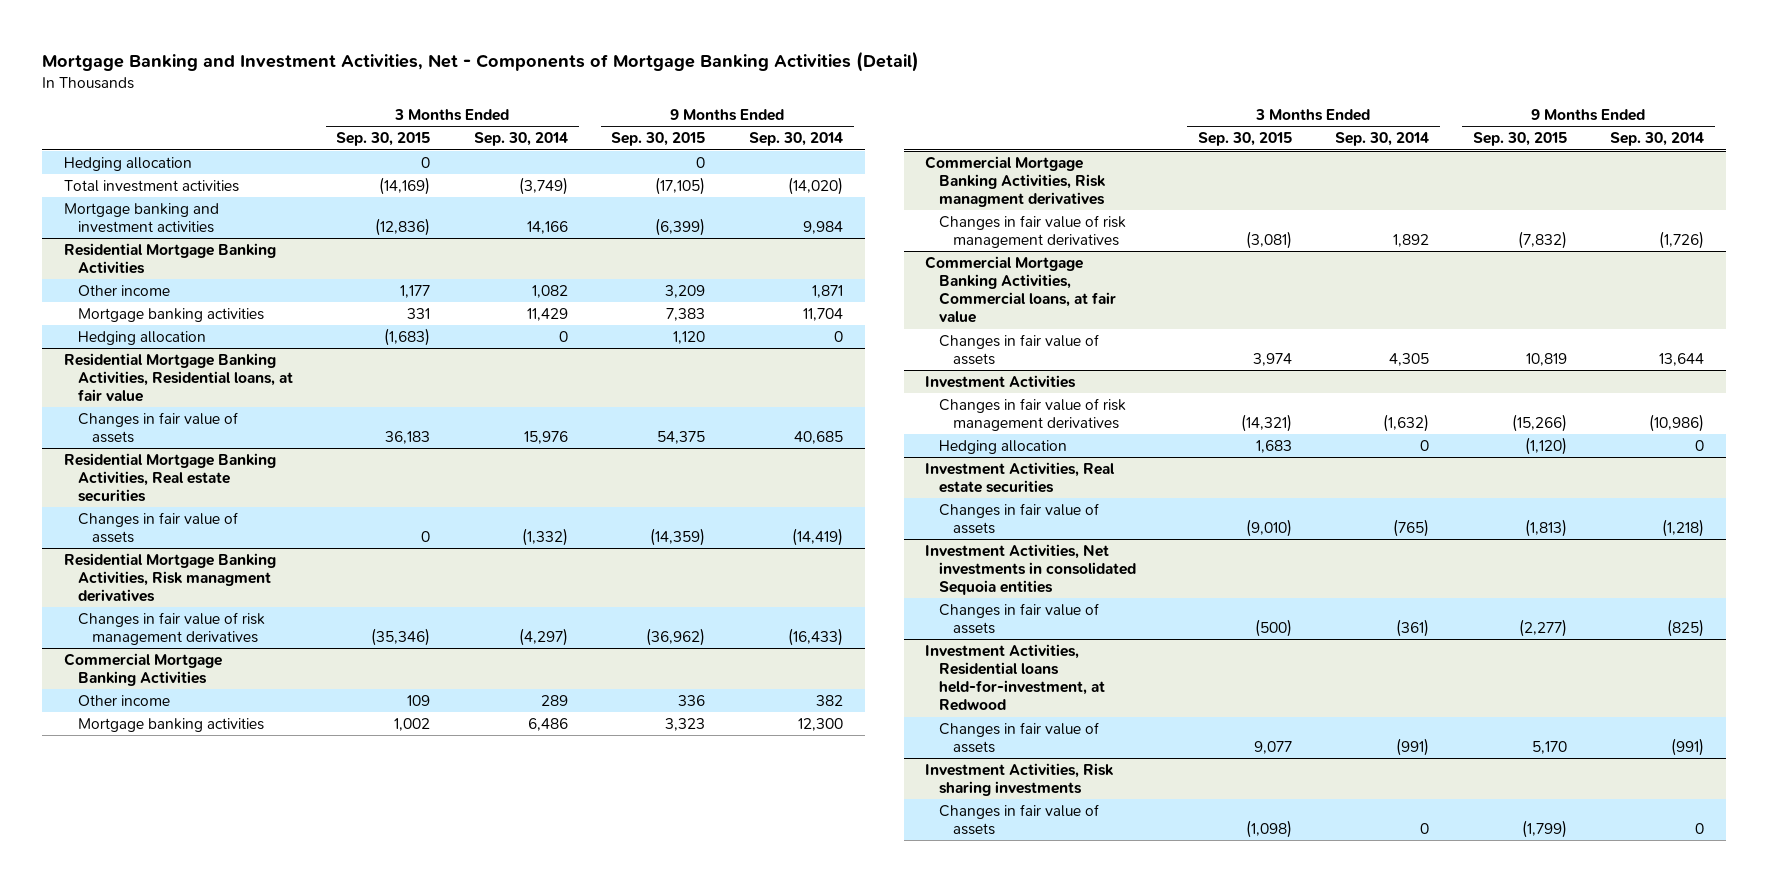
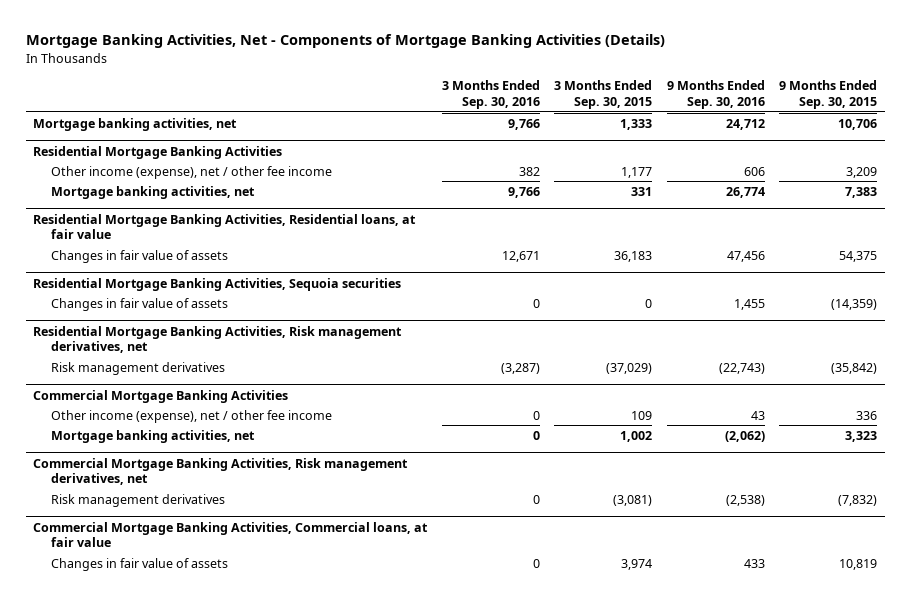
- Mortgage Banking and Investment Activities, Net - Components of Mortgage Banking Activities (Detail)
+ Mortgage Banking Activities, Net - Components of Mortgage Banking Activities (Details)
- | 3 Months Ended Sep. 30, 2015 | 3 Months Ended Sep. 30, 2014 | 9 Months Ended Sep. 30, 2015 | 9 Months Ended Sep. 30, 2014
+ | 3 Months Ended Sep. 30, 2016 | 3 Months Ended Sep. 30, 2015 | 9 Months Ended Sep. 30, 2016 | 9 Months Ended Sep. 30, 2015
- Hedging allocation | 0 | | 0 |
- Total investment activities | (14,169) | (3,749) | (17,105) | (14,020)
- Mortgage banking and investment activities | (12,836) | 14,166 | (6,399) | 9,984
+ Mortgage banking activities, net | 9,766 | 1,333 | 24,712 | 10,706
@ Residential Mortgage Banking Activities
- Other income | 1,177 | 1,082 | 3,209 | 1,871
- Mortgage banking activities | 331 | 11,429 | 7,383 | 11,704
- Hedging allocation | (1,683) | 0 | 1,120 | 0
+ Other income (expense), net / other fee income | 382 | 1,177 | 606 | 3,209
+ Mortgage banking activities, net | 9,766 | 331 | 26,774 | 7,383
- Residential Mortgage Banking Activities, Real estate securities
+ Residential Mortgage Banking Activities, Sequoia securities
- Residential Mortgage Banking Activities, Risk managment derivatives
- Changes in fair value of risk management derivatives | (35,346) | (4,297) | (36,962) | (16,433)
+ Residential Mortgage Banking Activities, Risk management derivatives, net
+ Risk management derivatives | (3,287) | (37,029) | (22,743) | (35,842)
@ Commercial Mortgage Banking Activities
- Other income | 109 | 289 | 336 | 382
- Mortgage banking activities | 1,002 | 6,486 | 3,323 | 12,300
- Commercial Mortgage Banking Activities, Risk managment derivatives
- Changes in fair value of risk management derivatives | (3,081) | 1,892 | (7,832) | (1,726)
@ Commercial Mortgage Banking Activities
+ Other income (expense), net / other fee income | 0 | 109 | 43 | 336
+ Mortgage banking activities, net | 0 | 1,002 | (2,062) | 3,323
+ Commercial Mortgage Banking Activities, Risk management derivatives, net
+ Risk management derivatives | 0 | (3,081) | (2,538) | (7,832)
- Investment Activities
- Changes in fair value of risk management derivatives | (14,321) | (1,632) | (15,266) | (10,986)
- Hedging allocation | 1,683 | 0 | (1,120) | 0
- Investment Activities, Real estate securities
- Changes in fair value of assets | (9,010) | (765) | (1,813) | (1,218)
- Investment Activities, Net investments in consolidated Sequoia entities
- Changes in fair value of assets | (500) | (361) | (2,277) | (825)
- Investment Activities, Residential loans held-for-investment, at Redwood
- Changes in fair value of assets | 9,077 | (991) | 5,170 | (991)
- Investment Activities, Risk sharing investments
- Changes in fair value of assets | (1,098) | 0 | (1,799) | 0

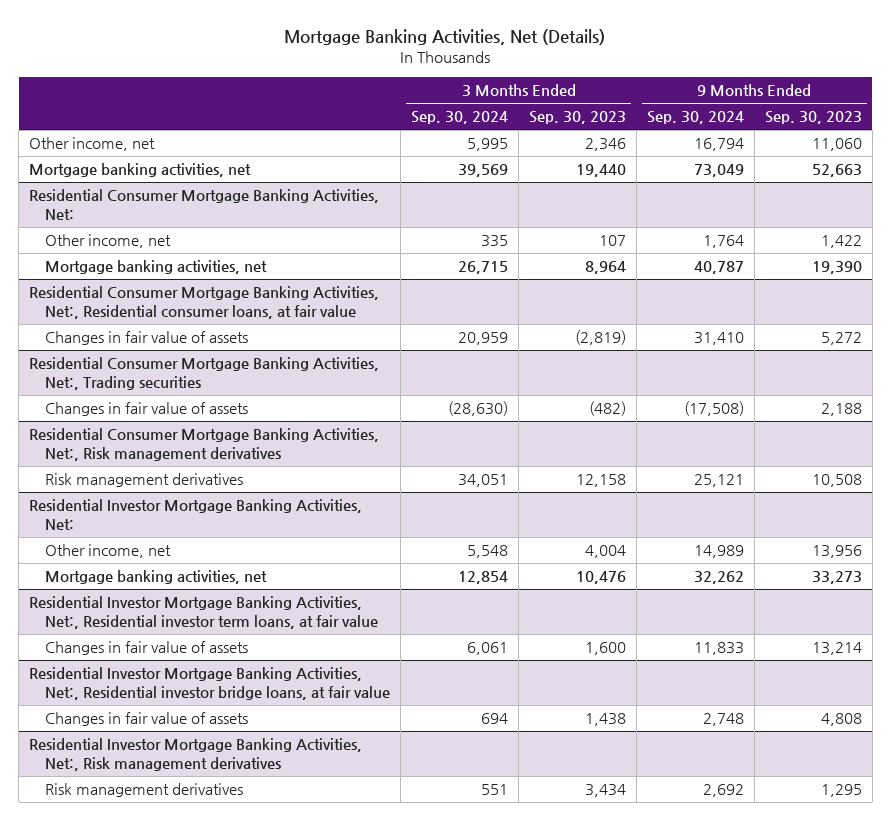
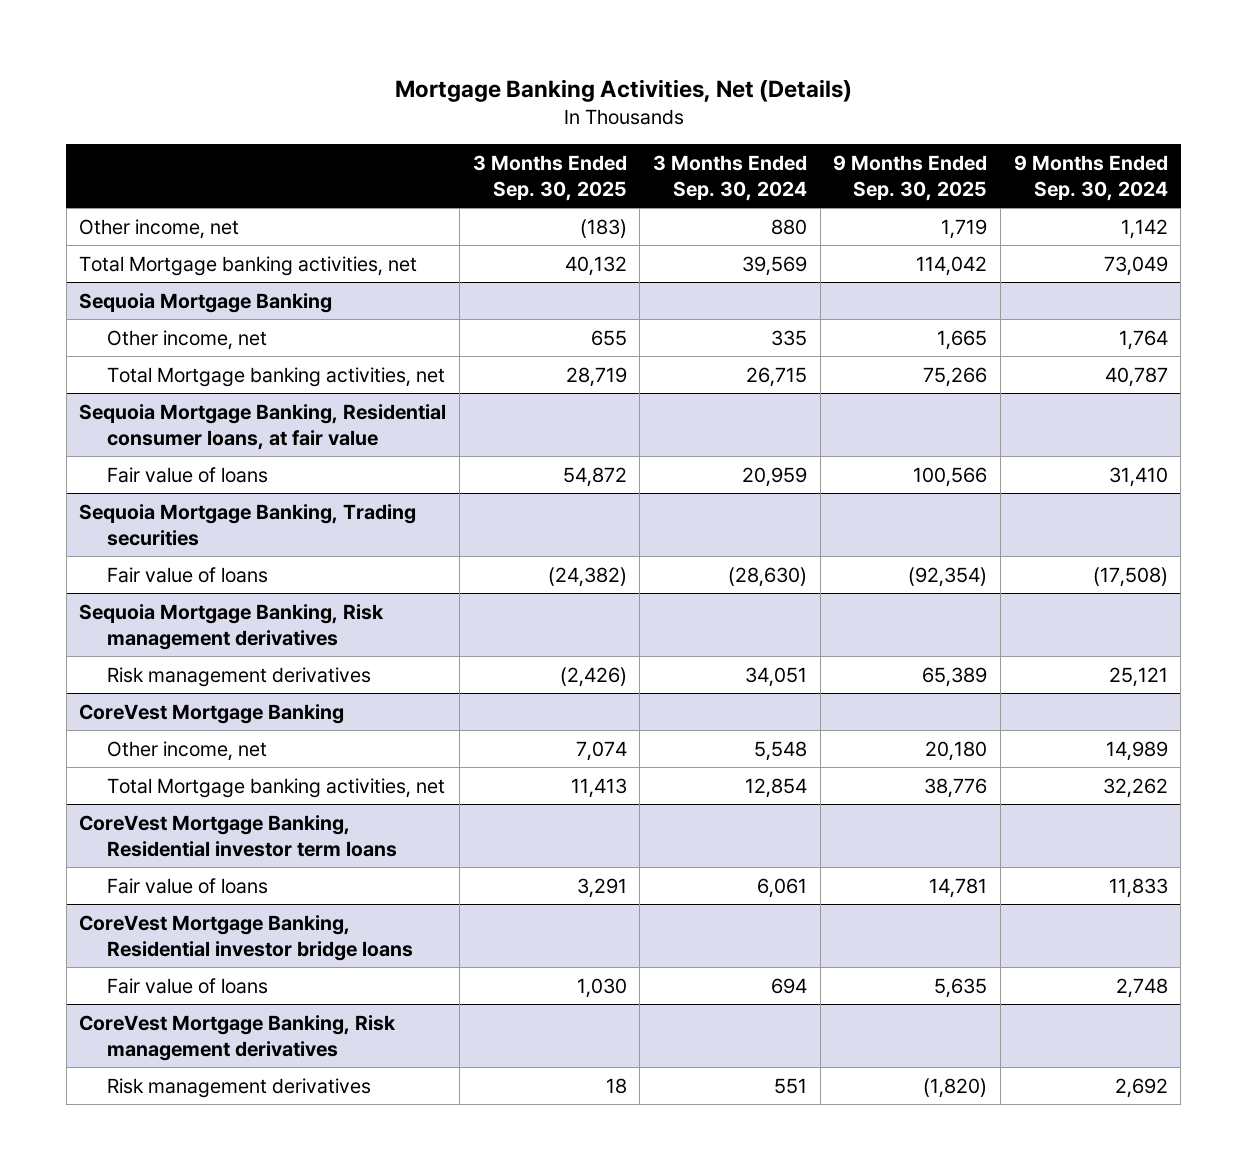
- | 3 Months Ended Sep. 30, 2024 | 3 Months Ended Sep. 30, 2023 | 9 Months Ended Sep. 30, 2024 | 9 Months Ended Sep. 30, 2023
+ | 3 Months Ended Sep. 30, 2025 | 3 Months Ended Sep. 30, 2024 | 9 Months Ended Sep. 30, 2025 | 9 Months Ended Sep. 30, 2024
- Other income, net | 5,995 | 2,346 | 16,794 | 11,060
- Mortgage banking activities, net | 39,569 | 19,440 | 73,049 | 52,663
- Residential Consumer Mortgage Banking Activities, Net:
+ Other income, net | (183) | 880 | 1,719 | 1,142
+ Total Mortgage banking activities, net | 40,132 | 39,569 | 114,042 | 73,049
+ Sequoia Mortgage Banking
- Mortgage banking activities, net | 26,715 | 8,964 | 40,787 | 19,390
- Residential Consumer Mortgage Banking Activities, Net:, Residential consumer loans, at fair value
- Changes in fair value of assets | 20,959 | (2,819) | 31,410 | 5,272
- Residential Consumer Mortgage Banking Activities, Net:, Trading securities
- Changes in fair value of assets | (28,630) | (482) | (17,508) | 2,188
- Residential Consumer Mortgage Banking Activities, Net:, Risk management derivatives
+ Total Mortgage banking activities, net | 28,719 | 26,715 | 75,266 | 40,787
+ Sequoia Mortgage Banking, Residential consumer loans, at fair value
+ Fair value of loans | 54,872 | 20,959 | 100,566 | 31,410
+ Sequoia Mortgage Banking, Trading securities
+ Fair value of loans | (24,382) | (28,630) | (92,354) | (17,508)
+ Sequoia Mortgage Banking, Risk management derivatives
- Residential Investor Mortgage Banking Activities, Net:
+ CoreVest Mortgage Banking
- Mortgage banking activities, net | 12,854 | 10,476 | 32,262 | 33,273
- Residential Investor Mortgage Banking Activities, Net:, Residential investor term loans, at fair value
- Changes in fair value of assets | 6,061 | 1,600 | 11,833 | 13,214
- Residential Investor Mortgage Banking Activities, Net:, Residential investor bridge loans, at fair value
- Changes in fair value of assets | 694 | 1,438 | 2,748 | 4,808
- Residential Investor Mortgage Banking Activities, Net:, Risk management derivatives
+ Total Mortgage banking activities, net | 11,413 | 12,854 | 38,776 | 32,262
+ CoreVest Mortgage Banking, Residential investor term loans
+ Fair value of loans | 3,291 | 6,061 | 14,781 | 11,833
+ CoreVest Mortgage Banking, Residential investor bridge loans
+ Fair value of loans | 1,030 | 694 | 5,635 | 2,748
+ CoreVest Mortgage Banking, Risk management derivatives

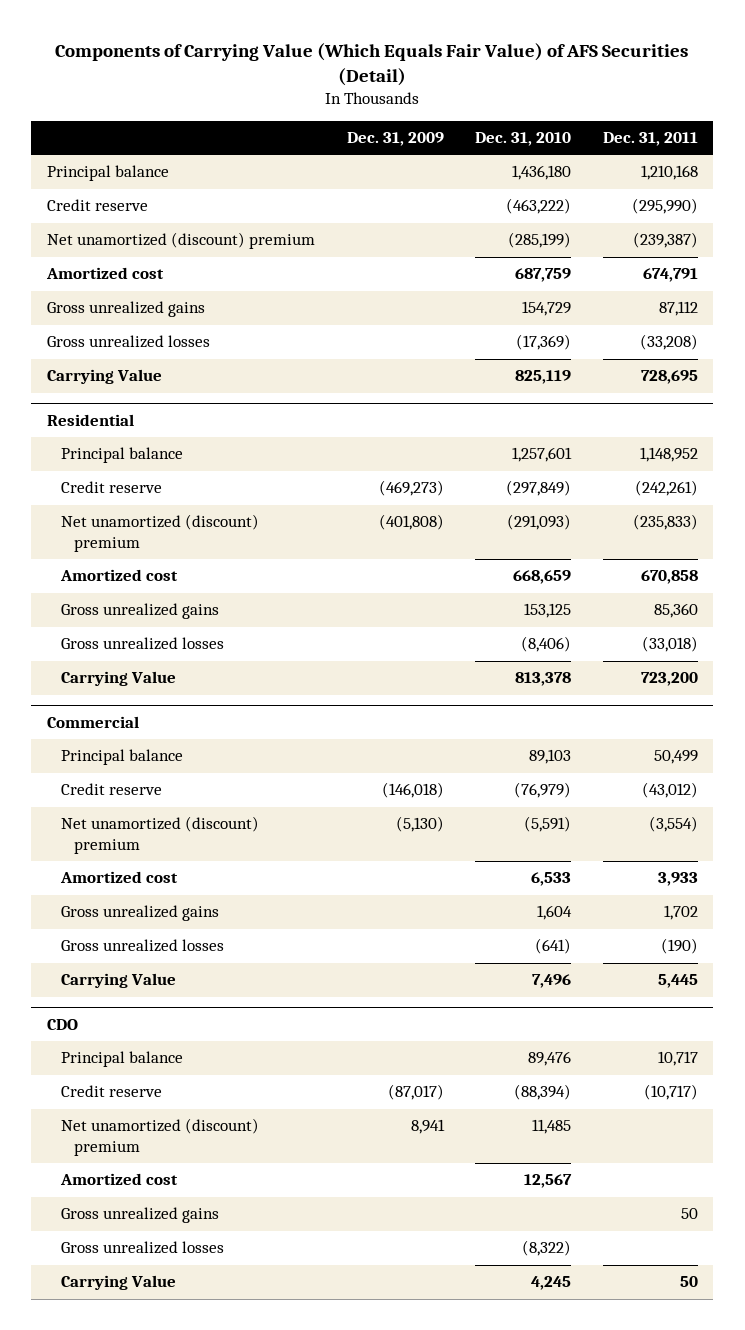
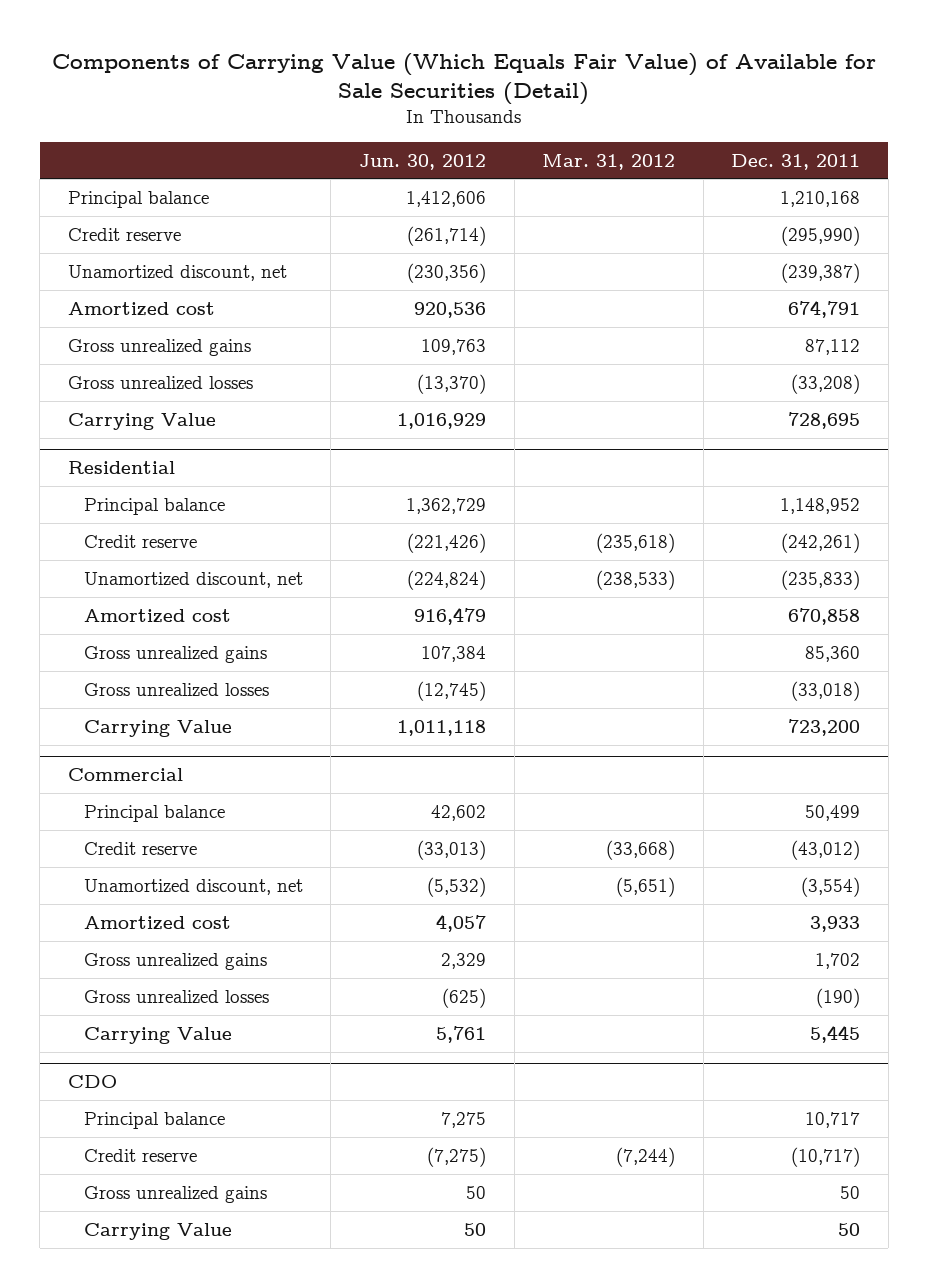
- Components of Carrying Value (Which Equals Fair Value) of AFS Securities (Detail)
+ Components of Carrying Value (Which Equals Fair Value) of Available for Sale Securities (Detail)
- | Dec. 31, 2009 | Dec. 31, 2010 | Dec. 31, 2011
+ | Jun. 30, 2012 | Mar. 31, 2012 | Dec. 31, 2011
- Net unamortized (discount) premium | | (285,199) | (239,387)
+ Unamortized discount, net | (230,356) | | (239,387)
@ Residential
- Net unamortized (discount) premium | (401,808) | (291,093) | (235,833)
+ Unamortized discount, net | (224,824) | (238,533) | (235,833)
@ Commercial
- Net unamortized (discount) premium | (5,130) | (5,591) | (3,554)
+ Unamortized discount, net | (5,532) | (5,651) | (3,554)
@ CDO
- Net unamortized (discount) premium | 8,941 | 11,485 |
- Amortized cost | | 12,567 |
- Gross unrealized losses | | (8,322) |

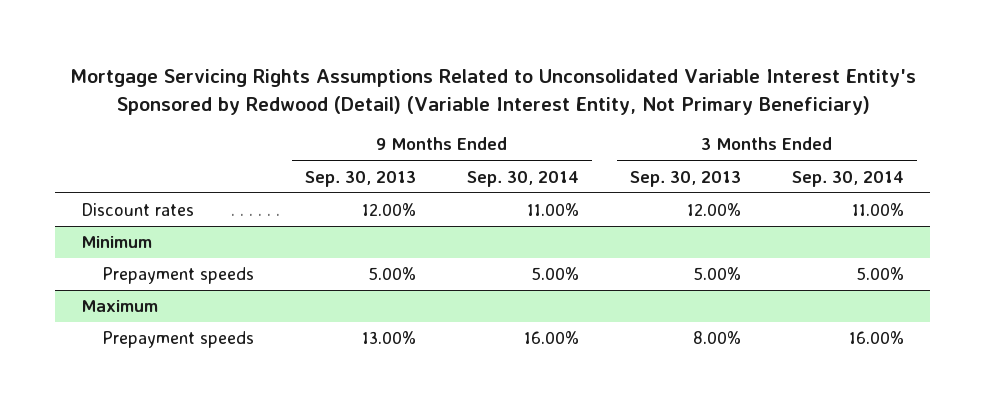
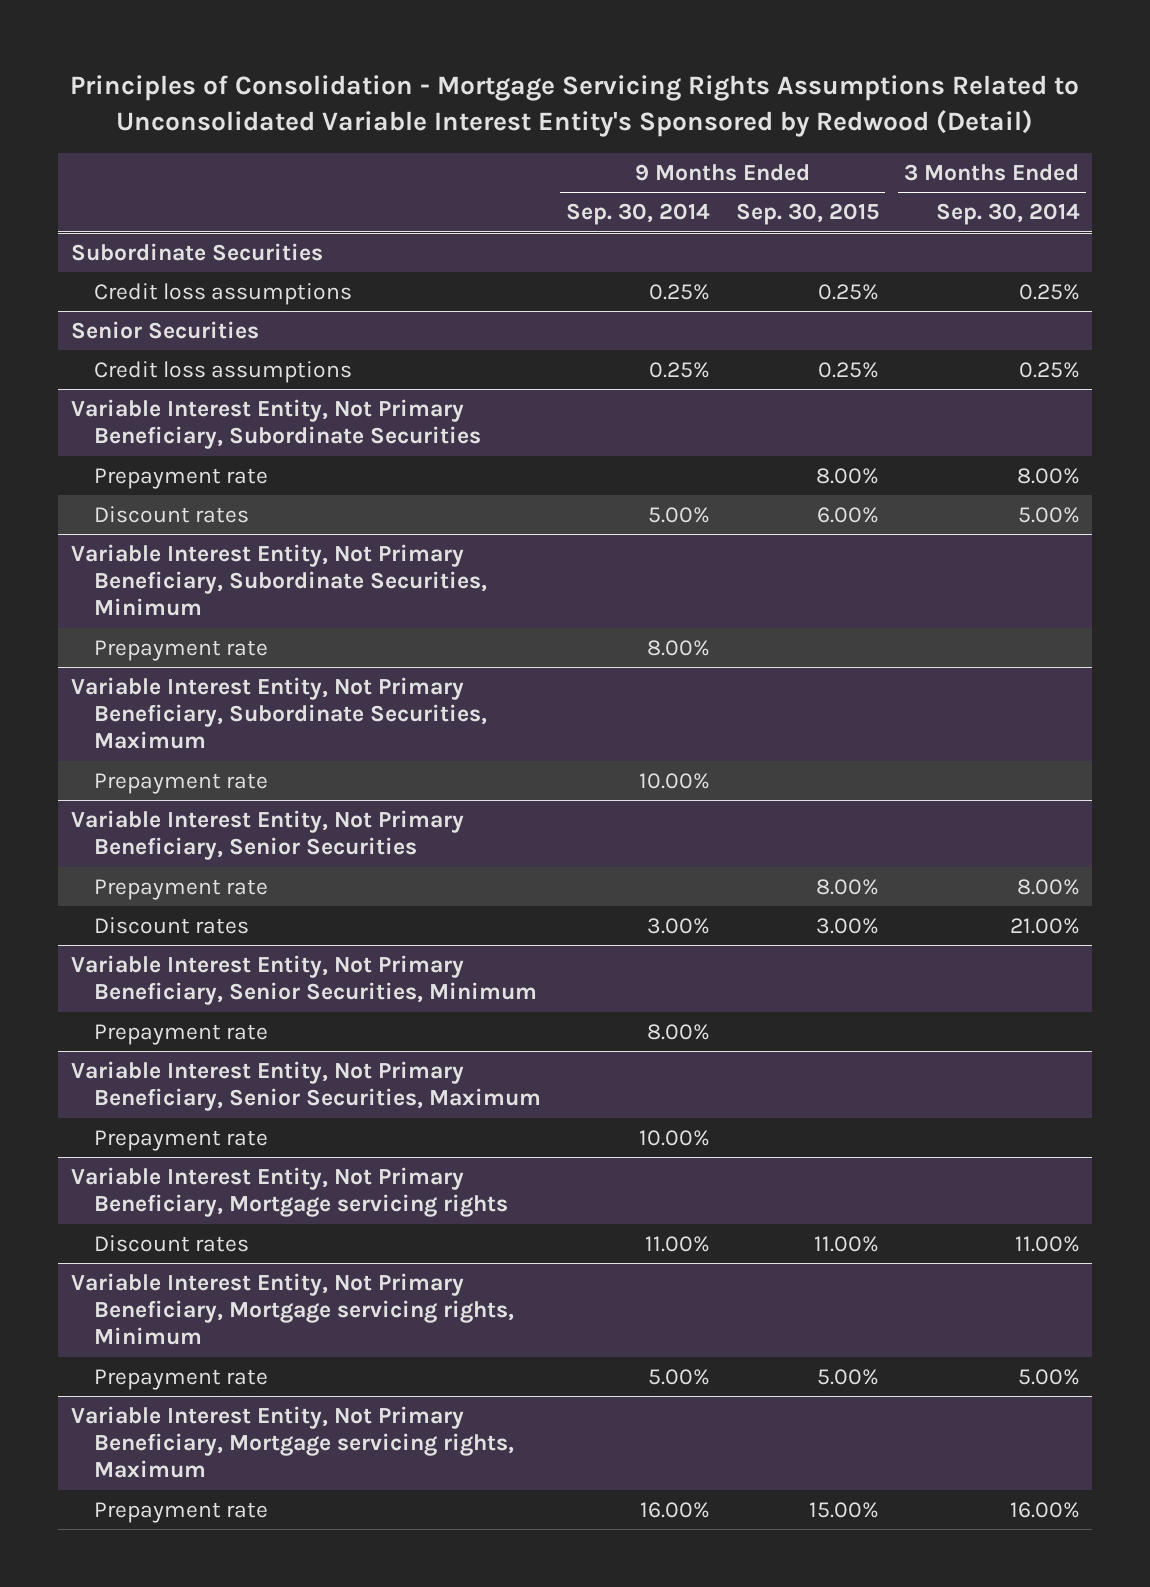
- Mortgage Servicing Rights Assumptions Related to Unconsolidated Variable Interest Entity's Sponsored by Redwood (Detail) (Variable Interest Entity, Not Primary Beneficiary)
+ Principles of Consolidation - Mortgage Servicing Rights Assumptions Related to Unconsolidated Variable Interest Entity's Sponsored by Redwood (Detail)
- | 9 Months Ended Sep. 30, 2013 | 9 Months Ended Sep. 30, 2014 | 3 Months Ended Sep. 30, 2013 | 3 Months Ended Sep. 30, 2014
+ | 9 Months Ended Sep. 30, 2014 | 9 Months Ended Sep. 30, 2015 | 3 Months Ended Sep. 30, 2014
+ Subordinate Securities
+ Credit loss assumptions | 0.25% | 0.25% | 0.25%
+ Senior Securities
+ Credit loss assumptions | 0.25% | 0.25% | 0.25%
+ Variable Interest Entity, Not Primary Beneficiary, Subordinate Securities
+ Prepayment rate | | 8.00% | 8.00%
+ Discount rates | 5.00% | 6.00% | 5.00%
+ Variable Interest Entity, Not Primary Beneficiary, Subordinate Securities, Minimum
+ Prepayment rate | 8.00% | |
+ Variable Interest Entity, Not Primary Beneficiary, Subordinate Securities, Maximum
+ Prepayment rate | 10.00% | |
+ Variable Interest Entity, Not Primary Beneficiary, Senior Securities
+ Prepayment rate | | 8.00% | 8.00%
+ Discount rates | 3.00% | 3.00% | 21.00%
+ Variable Interest Entity, Not Primary Beneficiary, Senior Securities, Minimum
+ Prepayment rate | 8.00% | |
+ Variable Interest Entity, Not Primary Beneficiary, Senior Securities, Maximum
+ Prepayment rate | 10.00% | |
+ Variable Interest Entity, Not Primary Beneficiary, Mortgage servicing rights
- Minimum
- Prepayment speeds | 5.00% | 5.00% | 5.00% | 5.00%
- Maximum
- Prepayment speeds | 13.00% | 16.00% | 8.00% | 16.00%
+ Variable Interest Entity, Not Primary Beneficiary, Mortgage servicing rights, Minimum
+ Prepayment rate | 5.00% | 5.00% | 5.00%
+ Variable Interest Entity, Not Primary Beneficiary, Mortgage servicing rights, Maximum
+ Prepayment rate | 16.00% | 15.00% | 16.00%

